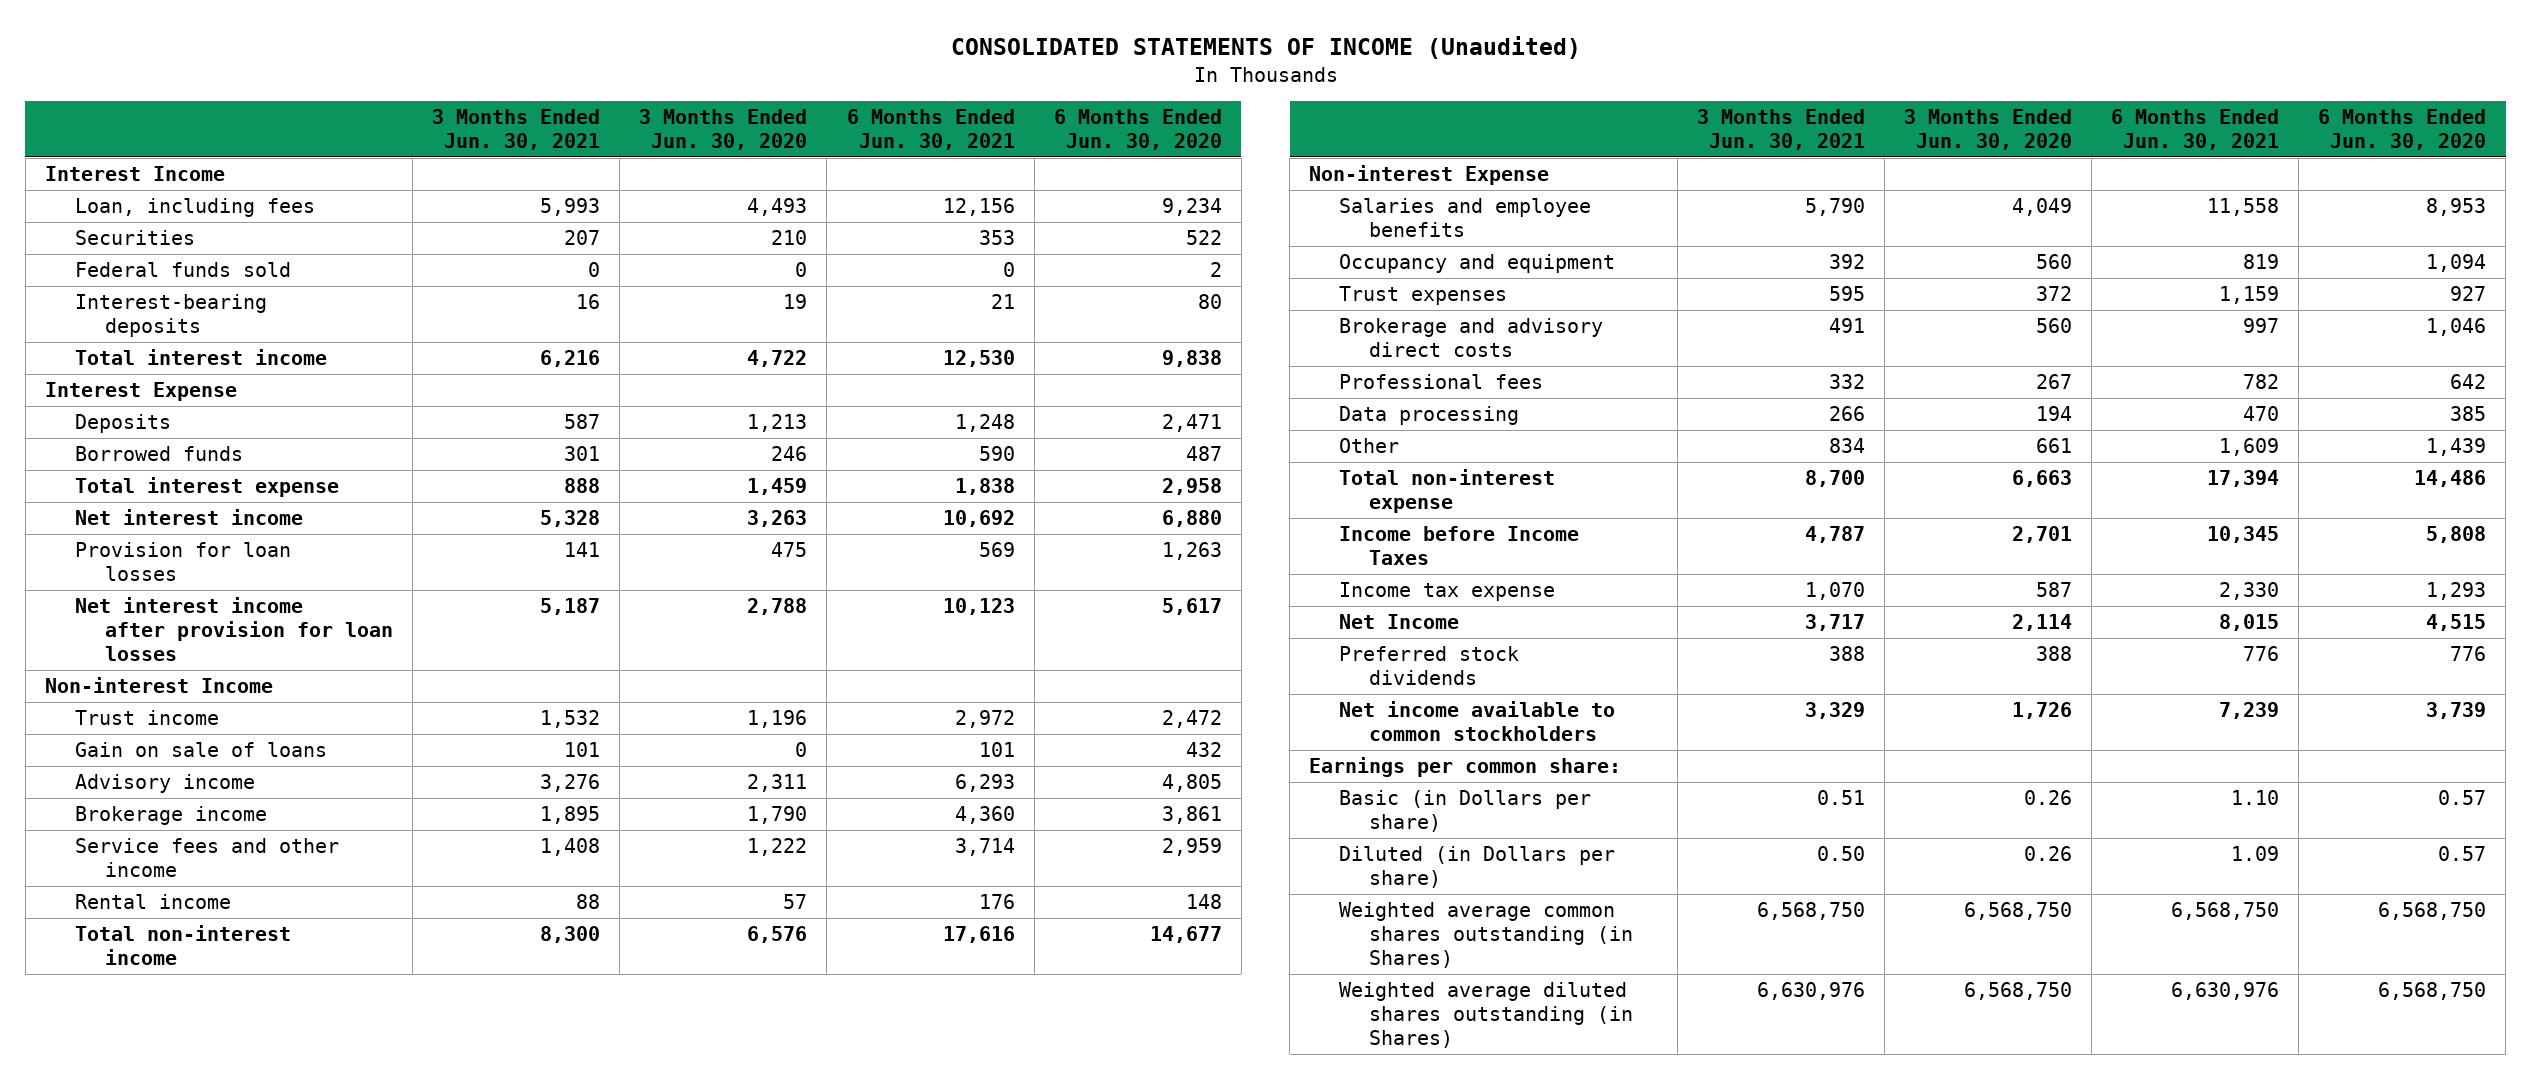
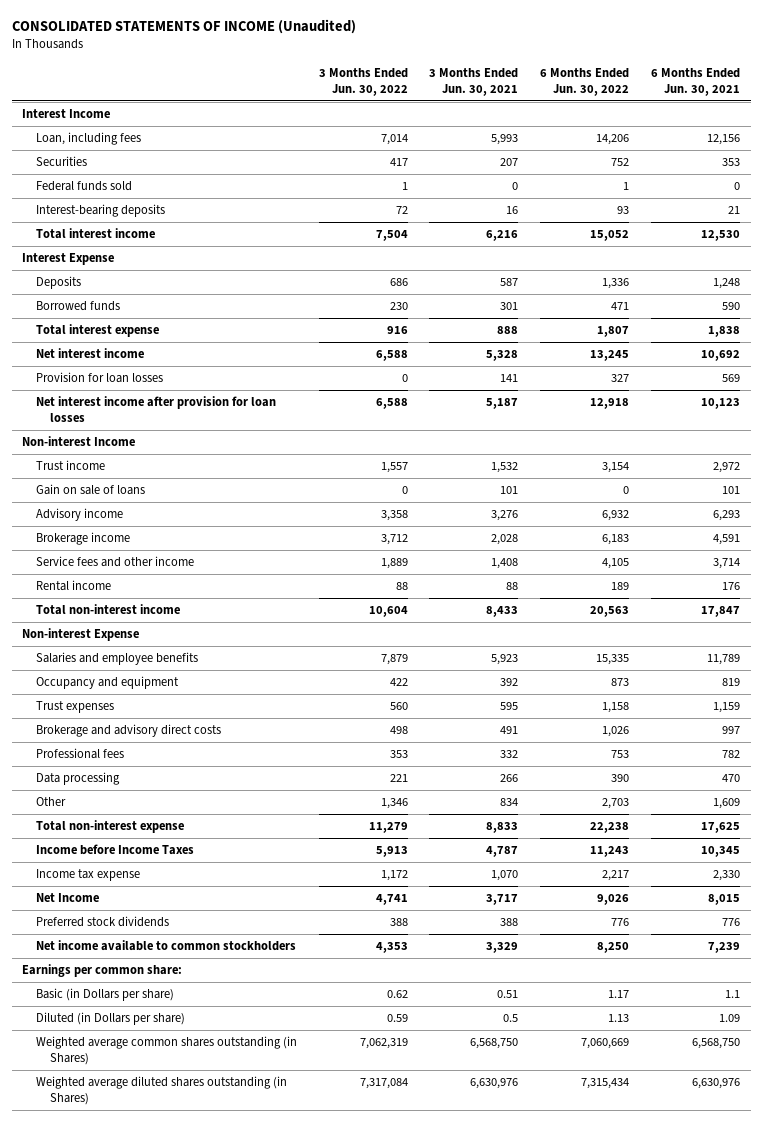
- | 3 Months Ended Jun. 30, 2021 | 3 Months Ended Jun. 30, 2020 | 6 Months Ended Jun. 30, 2021 | 6 Months Ended Jun. 30, 2020
+ | 3 Months Ended Jun. 30, 2022 | 3 Months Ended Jun. 30, 2021 | 6 Months Ended Jun. 30, 2022 | 6 Months Ended Jun. 30, 2021
- Brokerage income | 1,895 | 1,790 | 4,360 | 3,861
+ Brokerage income | 3,712 | 2,028 | 6,183 | 4,591
- Total non-interest income | 8,300 | 6,576 | 17,616 | 14,677
+ Total non-interest income | 10,604 | 8,433 | 20,563 | 17,847
- Salaries and employee benefits | 5,790 | 4,049 | 11,558 | 8,953
+ Salaries and employee benefits | 7,879 | 5,923 | 15,335 | 11,789
- Total non-interest expense | 8,700 | 6,663 | 17,394 | 14,486
+ Total non-interest expense | 11,279 | 8,833 | 22,238 | 17,625
- Basic (in Dollars per share) | 0.51 | 0.26 | 1.10 | 0.57
- Diluted (in Dollars per share) | 0.50 | 0.26 | 1.09 | 0.57
+ Basic (in Dollars per share) | 0.62 | 0.51 | 1.17 | 1.1
+ Diluted (in Dollars per share) | 0.59 | 0.5 | 1.13 | 1.09

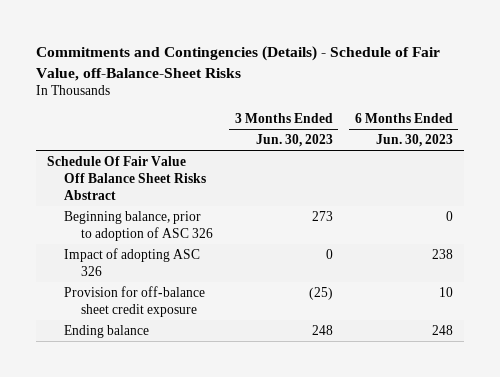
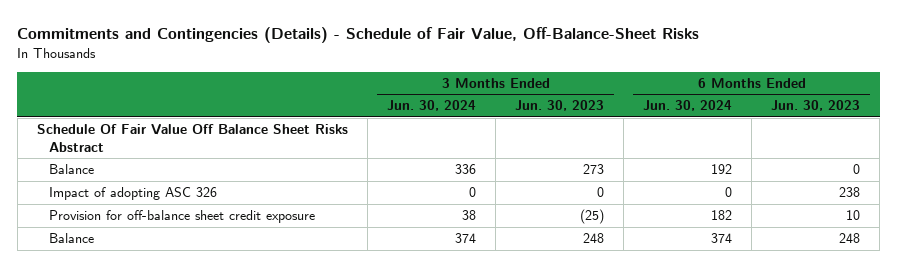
- Commitments and Contingencies (Details) - Schedule of Fair Value, off-Balance-Sheet Risks
+ Commitments and Contingencies (Details) - Schedule of Fair Value, Off-Balance-Sheet Risks
- | 3 Months Ended Jun. 30, 2023 | 6 Months Ended Jun. 30, 2023
+ | 3 Months Ended Jun. 30, 2024 | 3 Months Ended Jun. 30, 2023 | 6 Months Ended Jun. 30, 2024 | 6 Months Ended Jun. 30, 2023
- Beginning balance, prior to adoption of ASC 326 | 273 | 0
+ Balance | 336 | 273 | 192 | 0
- Ending balance | 248 | 248
+ Balance | 374 | 248 | 374 | 248

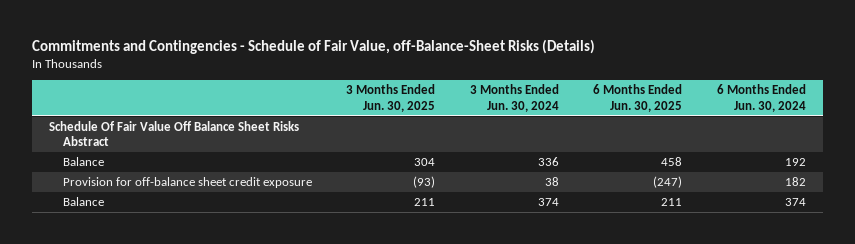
- Commitments and Contingencies (Details) - Schedule of Fair Value, Off-Balance-Sheet Risks
+ Commitments and Contingencies - Schedule of Fair Value, off-Balance-Sheet Risks (Details)
- | 3 Months Ended Jun. 30, 2024 | 3 Months Ended Jun. 30, 2023 | 6 Months Ended Jun. 30, 2024 | 6 Months Ended Jun. 30, 2023
+ | 3 Months Ended Jun. 30, 2025 | 3 Months Ended Jun. 30, 2024 | 6 Months Ended Jun. 30, 2025 | 6 Months Ended Jun. 30, 2024
- Impact of adopting ASC 326 | 0 | 0 | 0 | 238

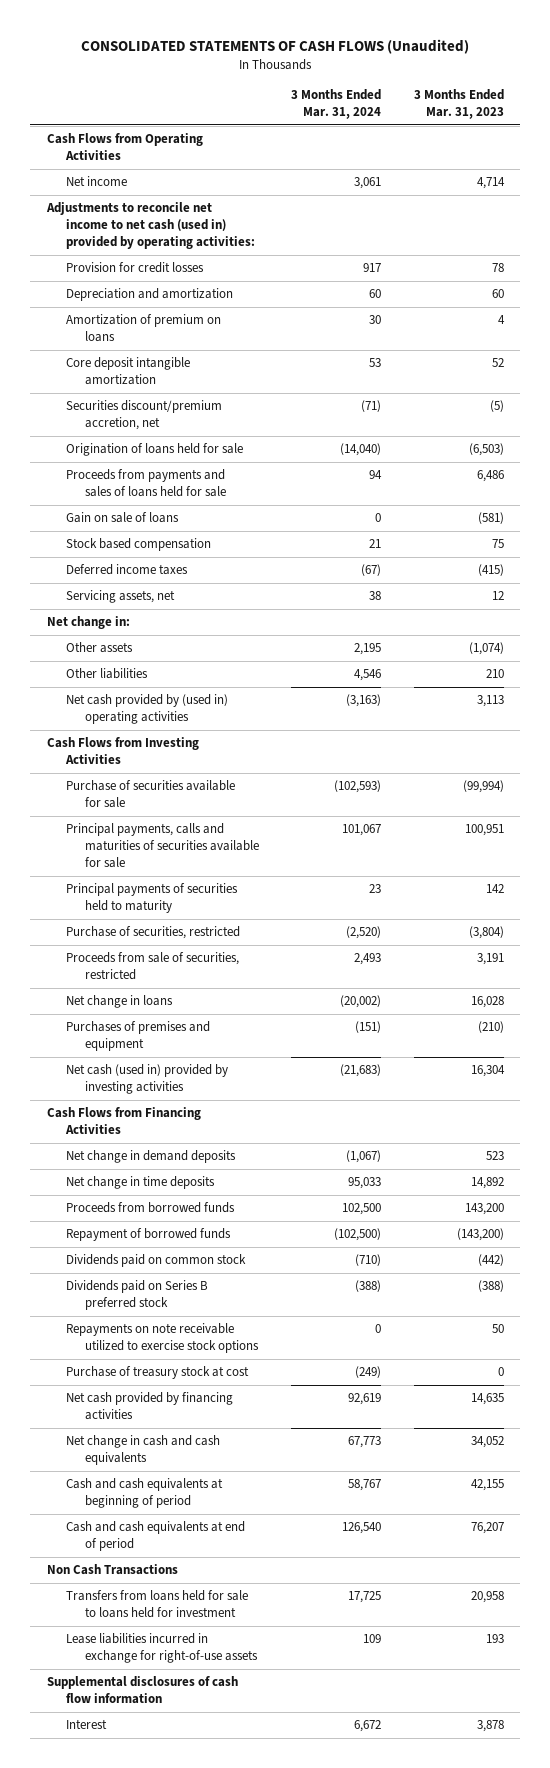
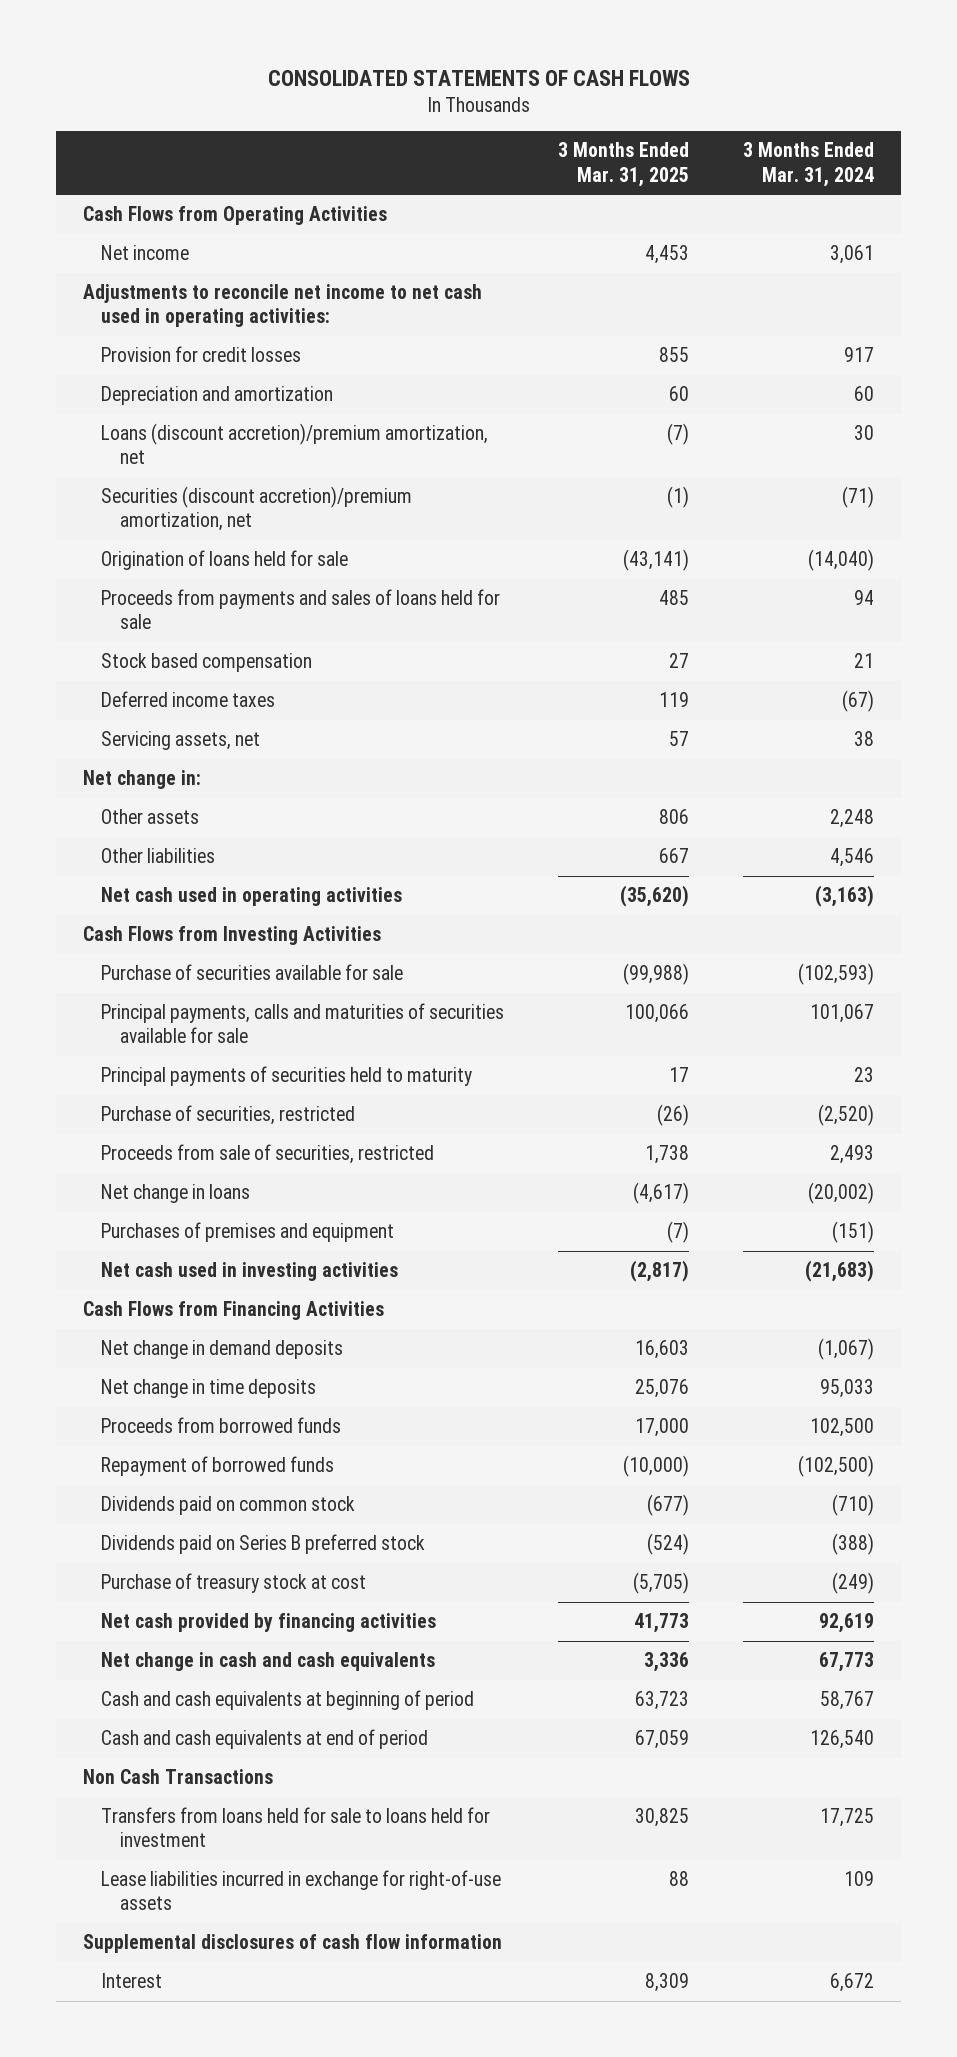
- CONSOLIDATED STATEMENTS OF CASH FLOWS (Unaudited)
+ CONSOLIDATED STATEMENTS OF CASH FLOWS
- | 3 Months Ended Mar. 31, 2024 | 3 Months Ended Mar. 31, 2023
+ | 3 Months Ended Mar. 31, 2025 | 3 Months Ended Mar. 31, 2024
- Adjustments to reconcile net income to net cash (used in) provided by operating activities:
+ Adjustments to reconcile net income to net cash used in operating activities:
- Amortization of premium on loans | 30 | 4
- Core deposit intangible amortization | 53 | 52
- Securities discount/premium accretion, net | (71) | (5)
+ Loans (discount accretion)/premium amortization, net | (7) | 30
+ Securities (discount accretion)/premium amortization, net | (1) | (71)
- Gain on sale of loans | 0 | (581)
- Other assets | 2,195 | (1,074)
+ Other assets | 806 | 2,248
- Net cash provided by (used in) operating activities | (3,163) | 3,113
+ Net cash used in operating activities | (35,620) | (3,163)
- Net cash (used in) provided by investing activities | (21,683) | 16,304
+ Net cash used in investing activities | (2,817) | (21,683)
- Repayments on note receivable utilized to exercise stock options | 0 | 50

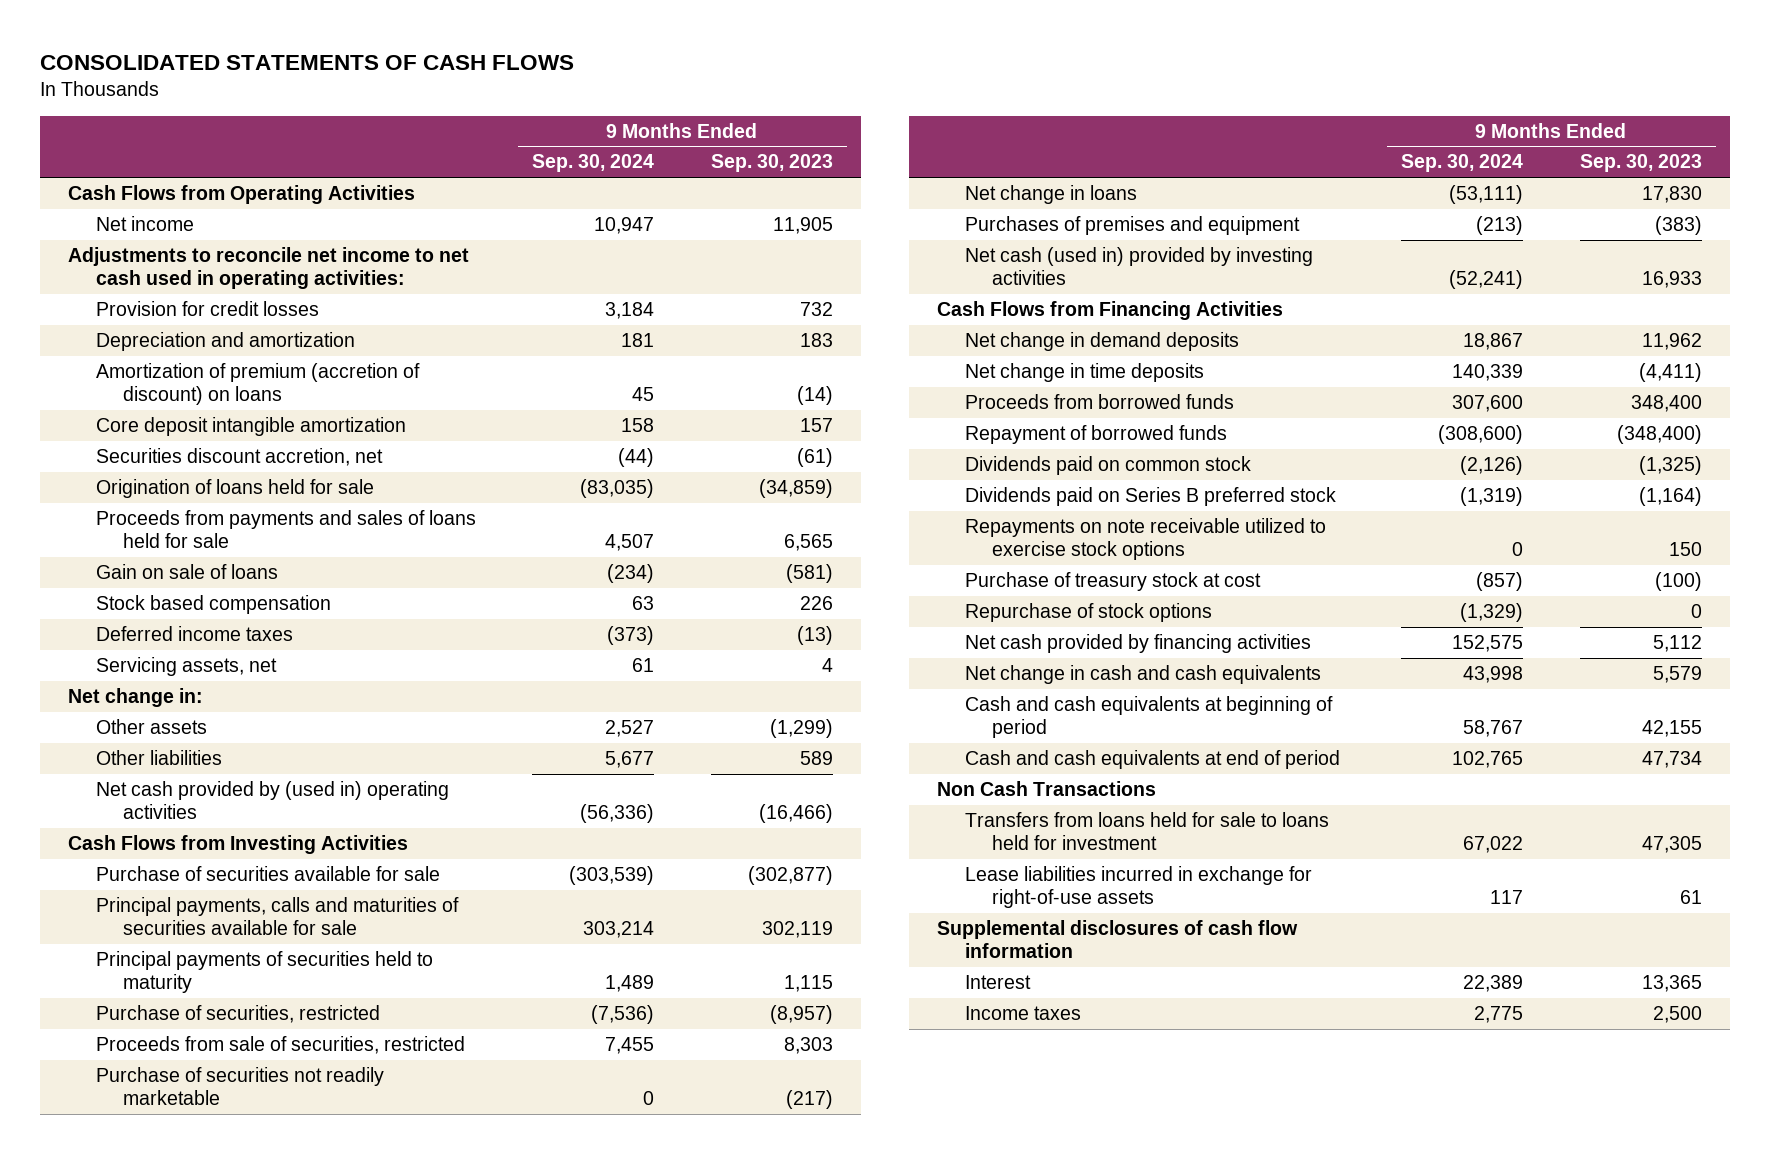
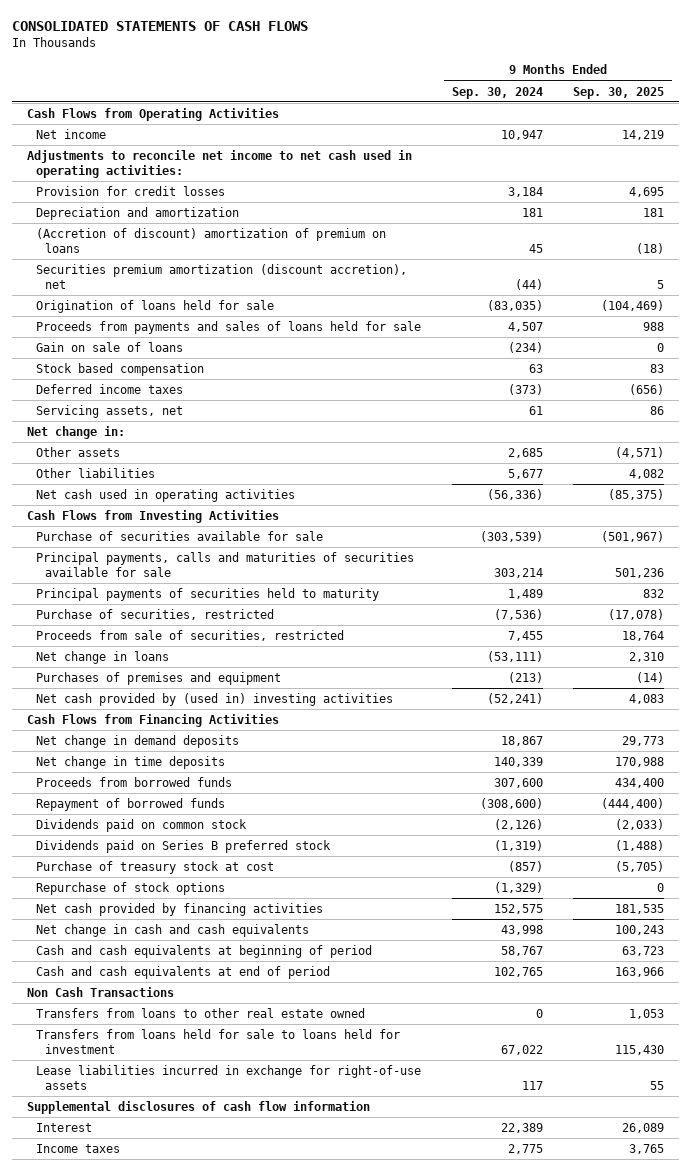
- | 9 Months Ended Sep. 30, 2024 | 9 Months Ended Sep. 30, 2023
+ | 9 Months Ended Sep. 30, 2024 | 9 Months Ended Sep. 30, 2025
- Amortization of premium (accretion of discount) on loans | 45 | (14)
- Core deposit intangible amortization | 158 | 157
- Securities discount accretion, net | (44) | (61)
+ (Accretion of discount) amortization of premium on loans | 45 | (18)
+ Securities premium amortization (discount accretion), net | (44) | 5
- Other assets | 2,527 | (1,299)
+ Other assets | 2,685 | (4,571)
- Net cash provided by (used in) operating activities | (56,336) | (16,466)
+ Net cash used in operating activities | (56,336) | (85,375)
- Purchase of securities not readily marketable | 0 | (217)
- Net cash (used in) provided by investing activities | (52,241) | 16,933
+ Net cash provided by (used in) investing activities | (52,241) | 4,083
- Repayments on note receivable utilized to exercise stock options | 0 | 150
+ Transfers from loans to other real estate owned | 0 | 1,053

